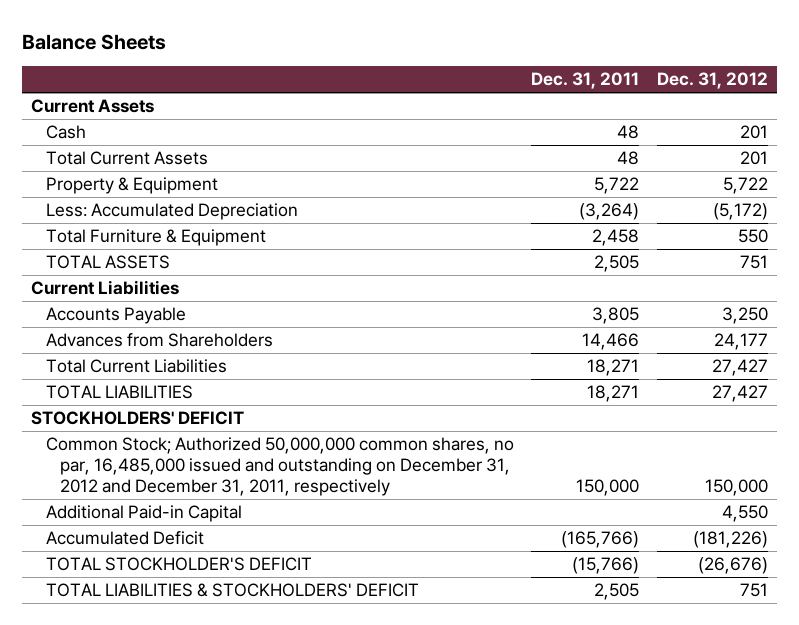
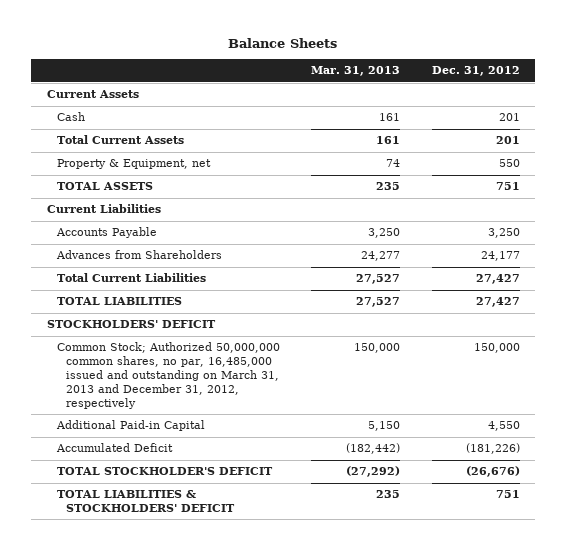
- | Dec. 31, 2011 | Dec. 31, 2012
+ | Mar. 31, 2013 | Dec. 31, 2012
- Property & Equipment | 5,722 | 5,722
- Less: Accumulated Depreciation | (3,264) | (5,172)
- Total Furniture & Equipment | 2,458 | 550
+ Property & Equipment, net | 74 | 550
- Common Stock; Authorized 50,000,000 common shares, no par, 16,485,000 issued and outstanding on December 31, 2012 and December 31, 2011, respectively | 150,000 | 150,000
+ Common Stock; Authorized 50,000,000 common shares, no par, 16,485,000 issued and outstanding on March 31, 2013 and December 31, 2012, respectively | 150,000 | 150,000

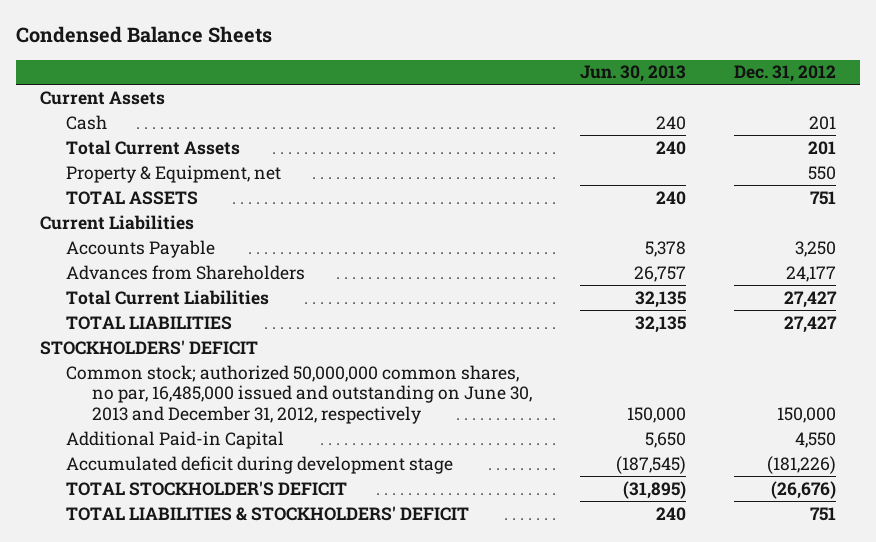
- Balance Sheets
+ Condensed Balance Sheets
- | Mar. 31, 2013 | Dec. 31, 2012
+ | Jun. 30, 2013 | Dec. 31, 2012
- Common Stock; Authorized 50,000,000 common shares, no par, 16,485,000 issued and outstanding on March 31, 2013 and December 31, 2012, respectively | 150,000 | 150,000
+ Common stock; authorized 50,000,000 common shares, no par, 16,485,000 issued and outstanding on June 30, 2013 and December 31, 2012, respectively | 150,000 | 150,000
- Accumulated Deficit | (182,442) | (181,226)
+ Accumulated deficit during development stage | (187,545) | (181,226)

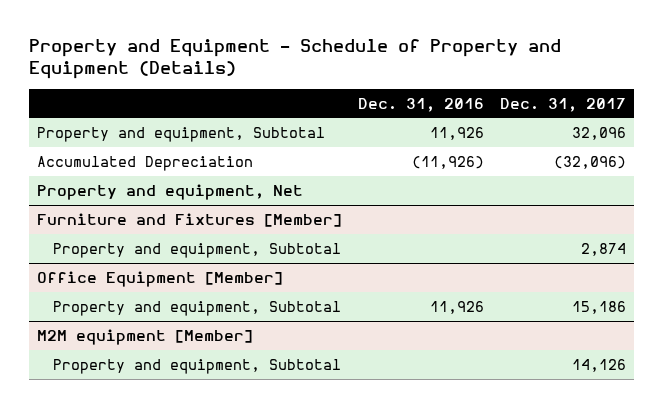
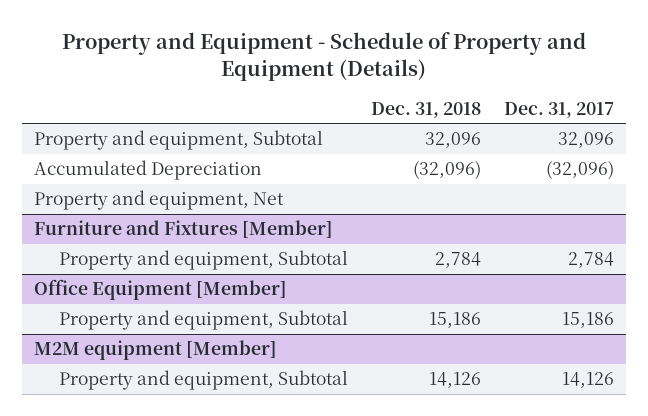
- | Dec. 31, 2016 | Dec. 31, 2017
+ | Dec. 31, 2018 | Dec. 31, 2017
@ Furniture and Fixtures [Member]
- Property and equipment, Subtotal | | 2,874
+ Property and equipment, Subtotal | 2,784 | 2,784

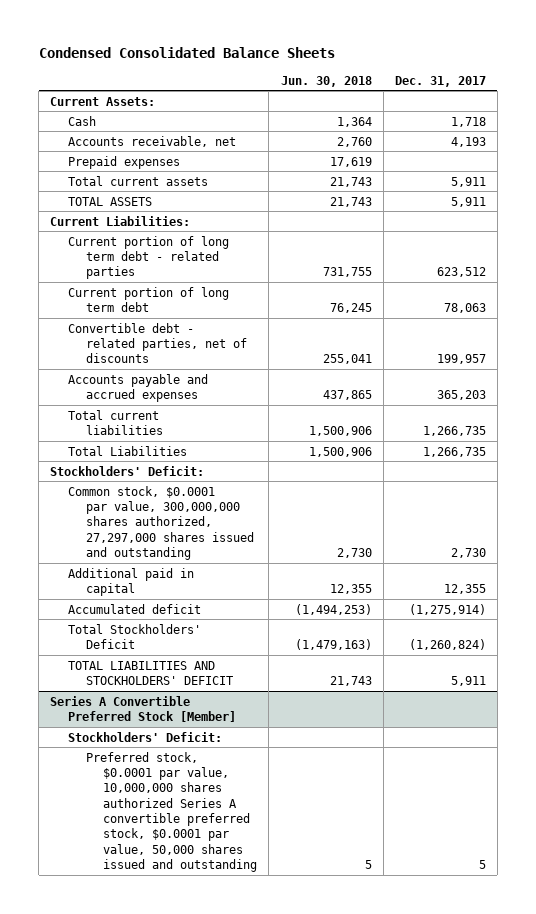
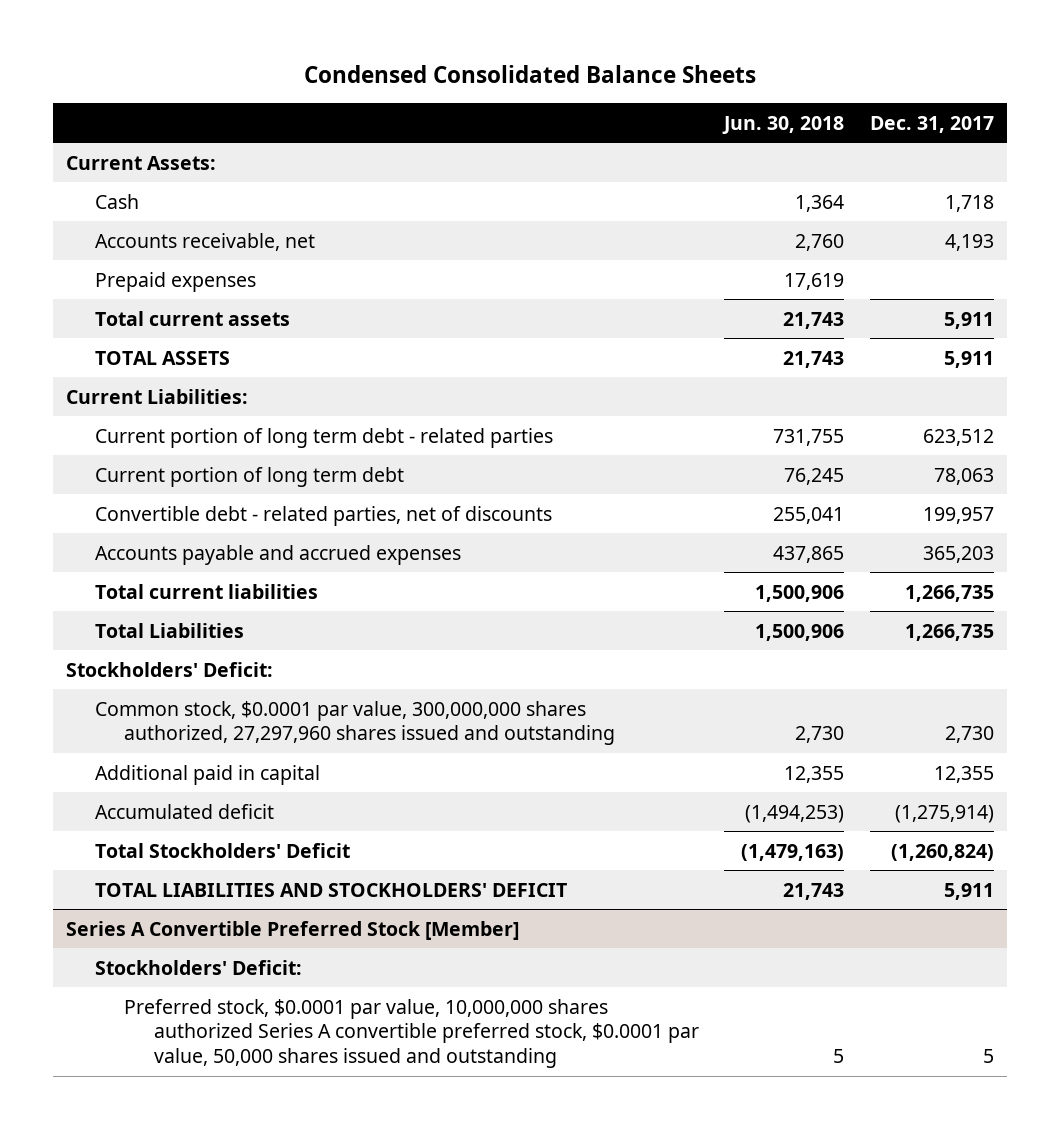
- Common stock, $0.0001 par value, 300,000,000 shares authorized, 27,297,000 shares issued and outstanding | 2,730 | 2,730
+ Common stock, $0.0001 par value, 300,000,000 shares authorized, 27,297,960 shares issued and outstanding | 2,730 | 2,730

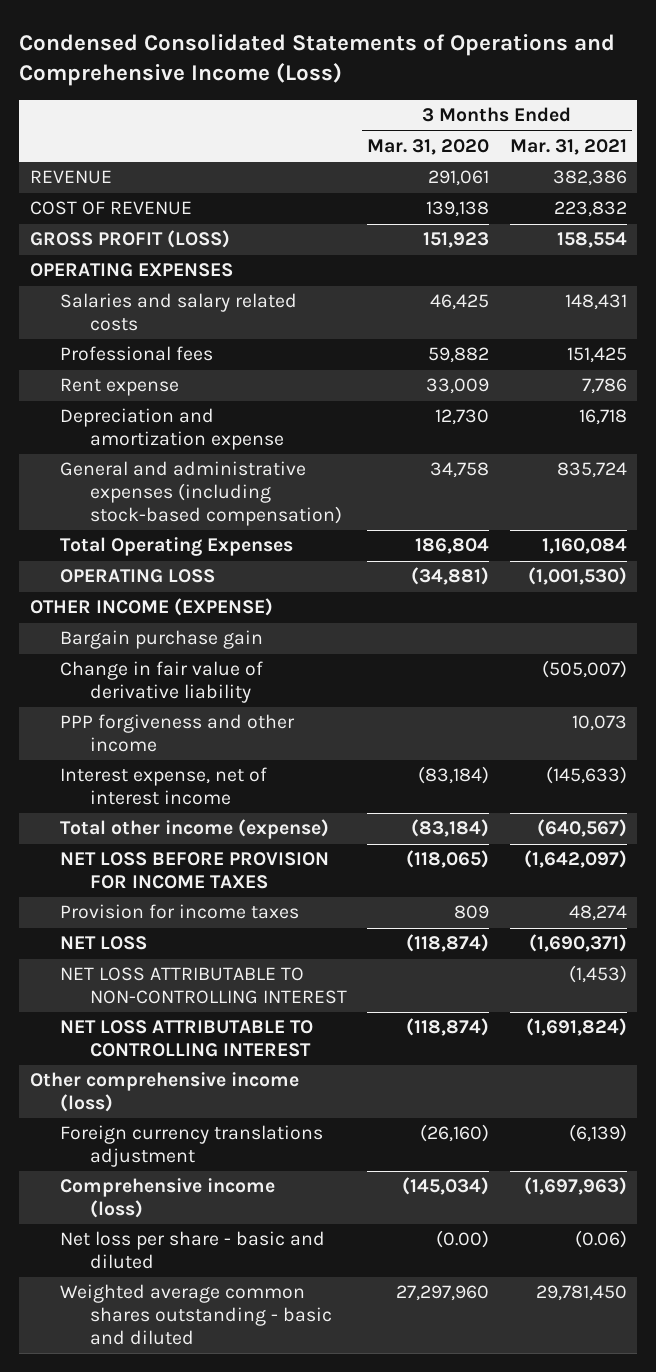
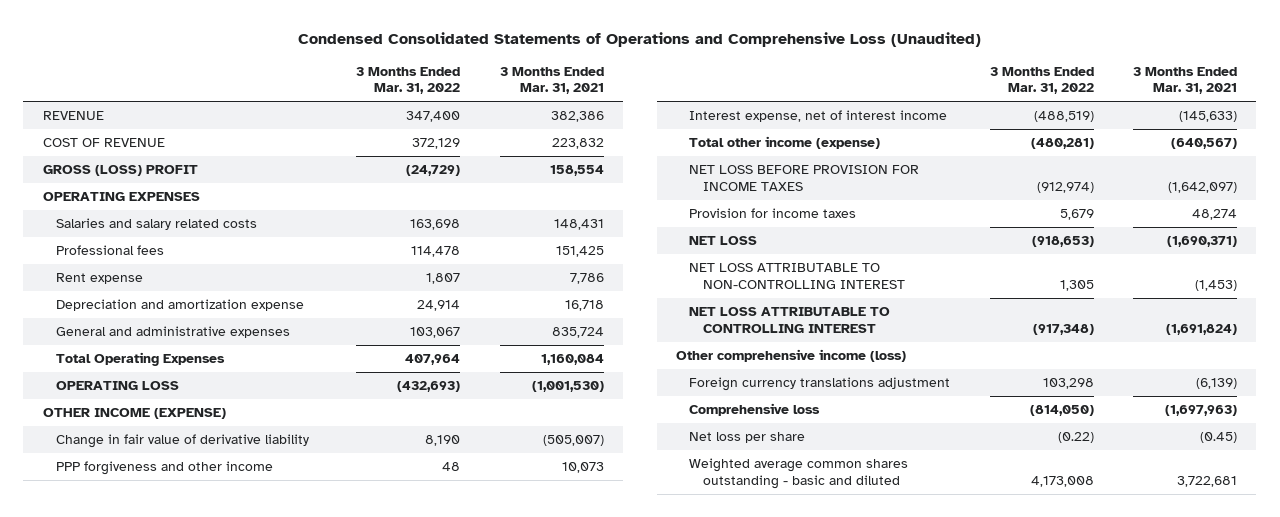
- Condensed Consolidated Statements of Operations and Comprehensive Income (Loss)
+ Condensed Consolidated Statements of Operations and Comprehensive Loss (Unaudited)
- | 3 Months Ended Mar. 31, 2020 | 3 Months Ended Mar. 31, 2021
+ | 3 Months Ended Mar. 31, 2022 | 3 Months Ended Mar. 31, 2021
- GROSS PROFIT (LOSS) | 151,923 | 158,554
+ GROSS (LOSS) PROFIT | (24,729) | 158,554
- General and administrative expenses (including stock-based compensation) | 34,758 | 835,724
+ General and administrative expenses | 103,067 | 835,724
- Bargain purchase gain
- Comprehensive income (loss) | (145,034) | (1,697,963)
- Net loss per share - basic and diluted | (0.00) | (0.06)
- Weighted average common shares outstanding - basic and diluted | 27,297,960 | 29,781,450
+ Comprehensive loss | (814,050) | (1,697,963)
+ Net loss per share | (0.22) | (0.45)
+ Weighted average common shares outstanding - basic and diluted | 4,173,008 | 3,722,681

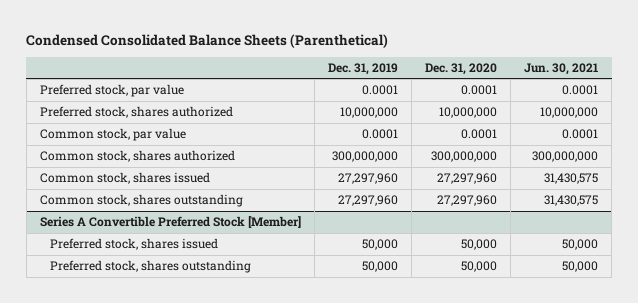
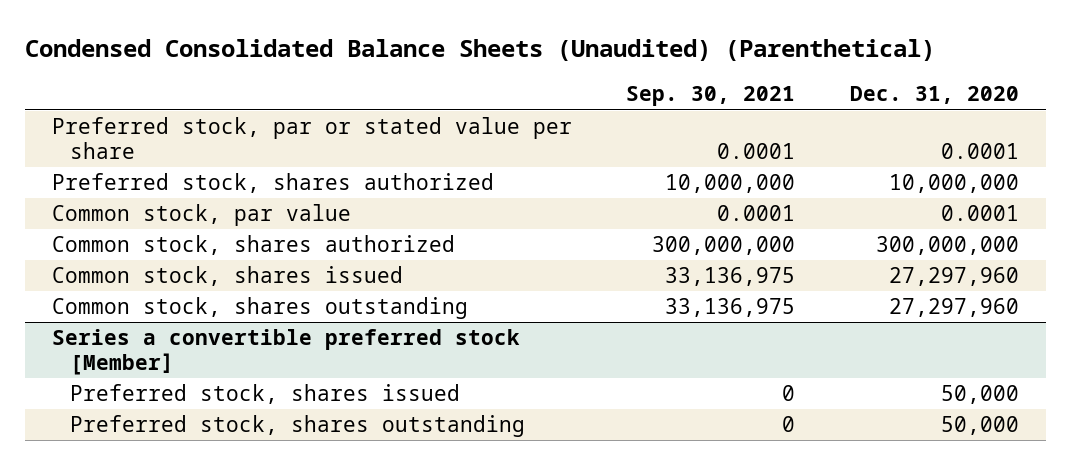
- Condensed Consolidated Balance Sheets (Parenthetical)
+ Condensed Consolidated Balance Sheets (Unaudited) (Parenthetical)
- | Dec. 31, 2019 | Dec. 31, 2020 | Jun. 30, 2021
+ | Sep. 30, 2021 | Dec. 31, 2020
- Preferred stock, par value | 0.0001 | 0.0001 | 0.0001
+ Preferred stock, par or stated value per share | 0.0001 | 0.0001
- Series A Convertible Preferred Stock [Member]
+ Series a convertible preferred stock [Member]

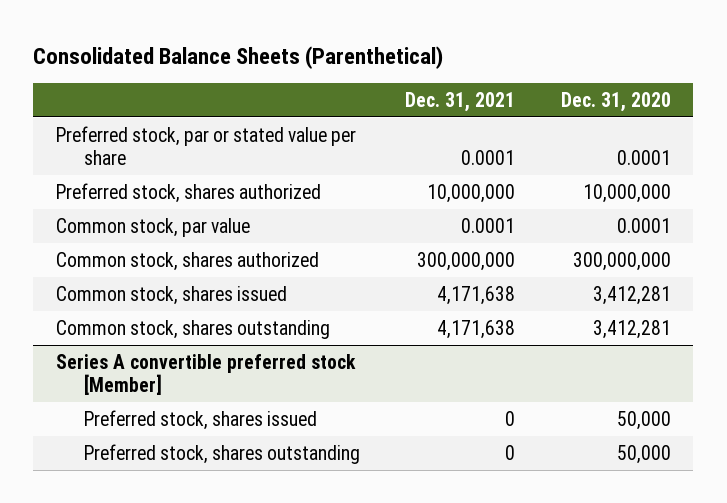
- Condensed Consolidated Balance Sheets (Unaudited) (Parenthetical)
+ Consolidated Balance Sheets (Parenthetical)
- | Sep. 30, 2021 | Dec. 31, 2020
+ | Dec. 31, 2021 | Dec. 31, 2020
- Common stock, shares issued | 33,136,975 | 27,297,960
- Common stock, shares outstanding | 33,136,975 | 27,297,960
- Series a convertible preferred stock [Member]
+ Common stock, shares issued | 4,171,638 | 3,412,281
+ Common stock, shares outstanding | 4,171,638 | 3,412,281
+ Series A convertible preferred stock [Member]

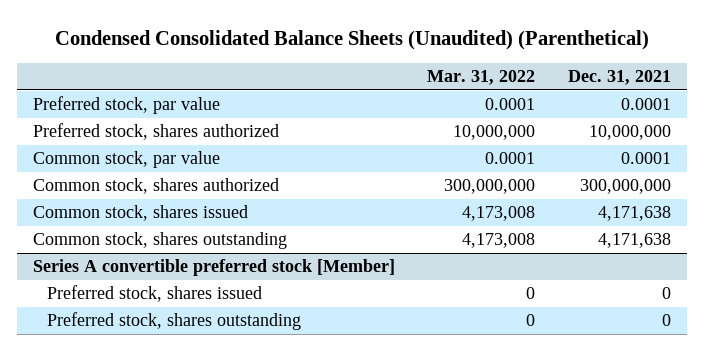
- Consolidated Balance Sheets (Parenthetical)
+ Condensed Consolidated Balance Sheets (Unaudited) (Parenthetical)
- | Dec. 31, 2021 | Dec. 31, 2020
+ | Mar. 31, 2022 | Dec. 31, 2021
- Preferred stock, par or stated value per share | 0.0001 | 0.0001
+ Preferred stock, par value | 0.0001 | 0.0001

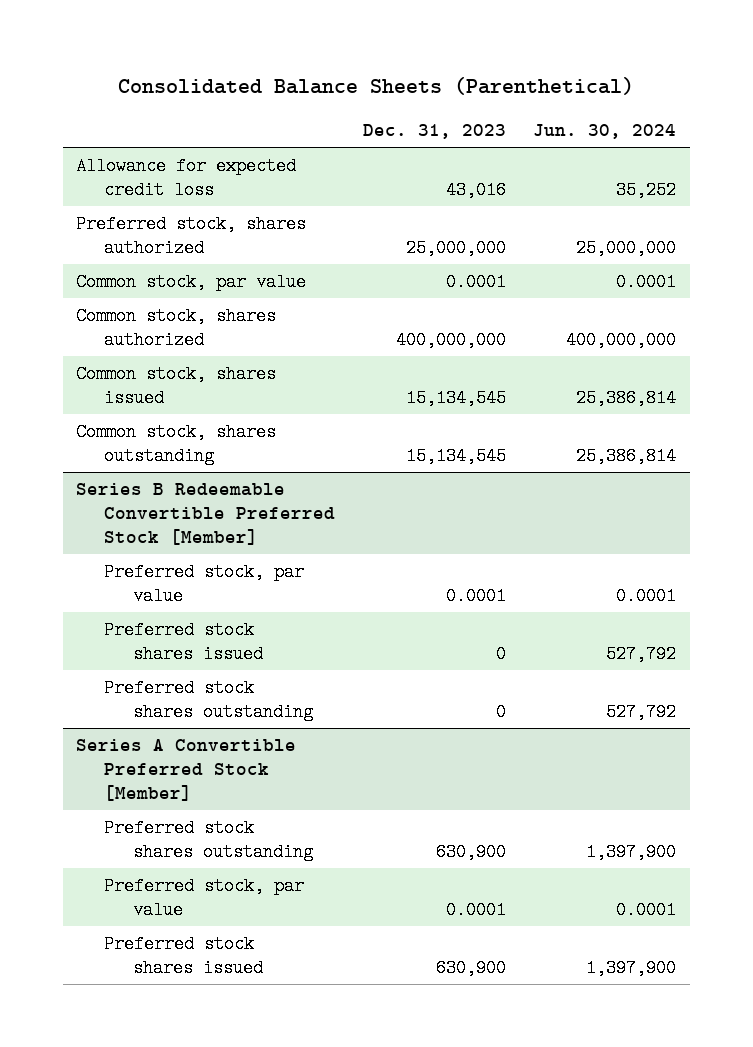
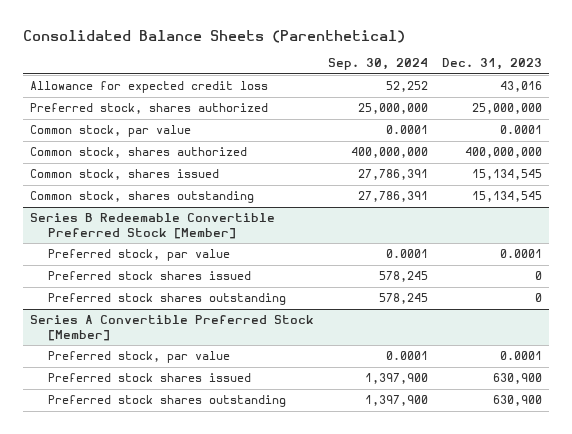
- | Dec. 31, 2023 | Jun. 30, 2024
+ | Sep. 30, 2024 | Dec. 31, 2023
@ Series A Convertible Preferred Stock [Member]
moved down: Preferred stock shares outstanding | 1,397,900 | 630,900

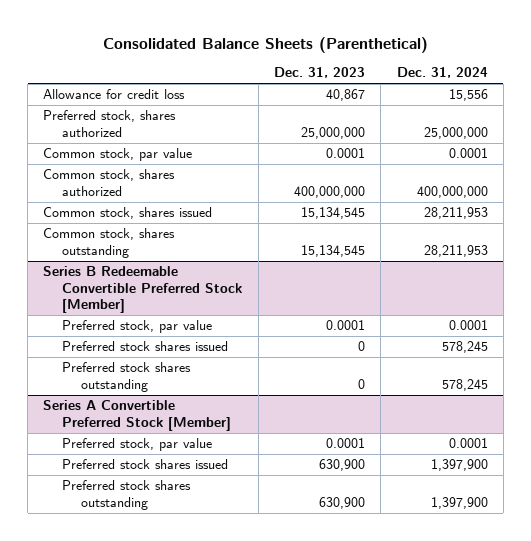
- | Sep. 30, 2024 | Dec. 31, 2023
+ | Dec. 31, 2023 | Dec. 31, 2024
- Allowance for expected credit loss | 52,252 | 43,016
+ Allowance for credit loss | 40,867 | 15,556

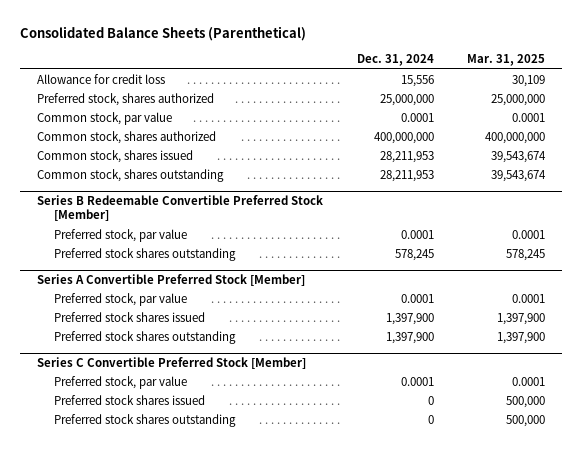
- | Dec. 31, 2023 | Dec. 31, 2024
+ | Dec. 31, 2024 | Mar. 31, 2025
@ Series B Redeemable Convertible Preferred Stock [Member]
- Preferred stock shares issued | 0 | 578,245
+ Series C Convertible Preferred Stock [Member]
+ Preferred stock, par value | 0.0001 | 0.0001
+ Preferred stock shares issued | 0 | 500,000
+ Preferred stock shares outstanding | 0 | 500,000

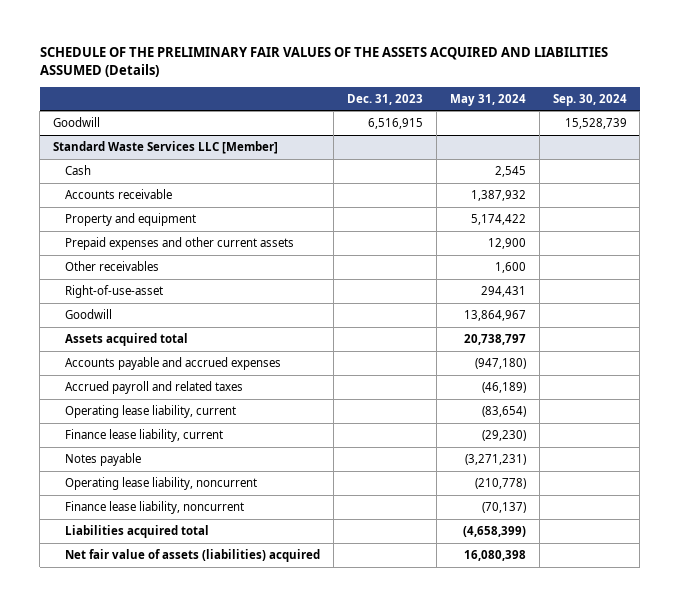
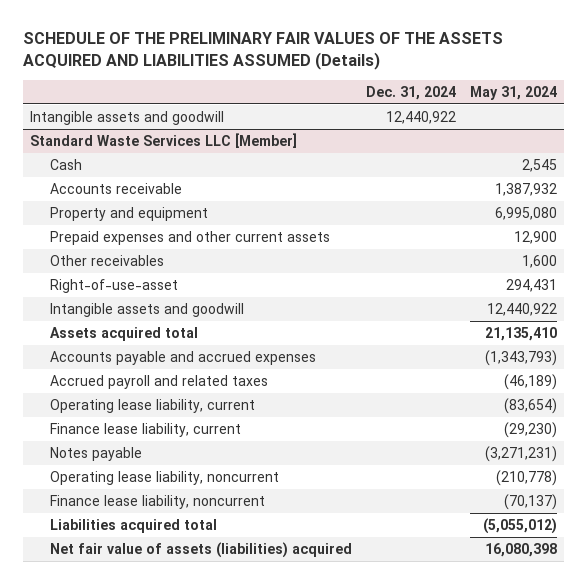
- | Dec. 31, 2023 | May 31, 2024 | Sep. 30, 2024
+ | Dec. 31, 2024 | May 31, 2024
- Goodwill | 6,516,915 | | 15,528,739
+ Intangible assets and goodwill | 12,440,922 |
@ Standard Waste Services LLC [Member]
- Property and equipment | | 5,174,422 |
+ Property and equipment | | 6,995,080
- Goodwill | | 13,864,967 |
- Assets acquired total | | 20,738,797 |
- Accounts payable and accrued expenses | | (947,180) |
+ Intangible assets and goodwill | | 12,440,922
+ Assets acquired total | | 21,135,410
+ Accounts payable and accrued expenses | | (1,343,793)
- Liabilities acquired total | | (4,658,399) |
+ Liabilities acquired total | | (5,055,012)

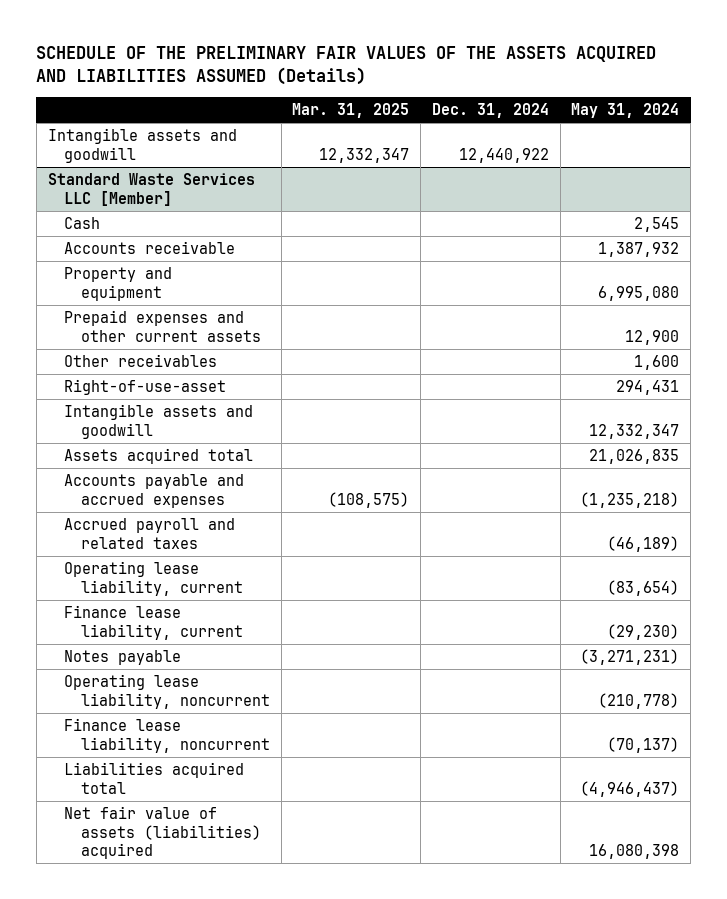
- | Dec. 31, 2024 | May 31, 2024
+ | Mar. 31, 2025 | Dec. 31, 2024 | May 31, 2024
@ Standard Waste Services LLC [Member]
- Intangible assets and goodwill | | 12,440,922
- Assets acquired total | | 21,135,410
- Accounts payable and accrued expenses | | (1,343,793)
+ Intangible assets and goodwill | | | 12,332,347
+ Assets acquired total | | | 21,026,835
+ Accounts payable and accrued expenses | (108,575) | | (1,235,218)
- Liabilities acquired total | | (5,055,012)
+ Liabilities acquired total | | | (4,946,437)

